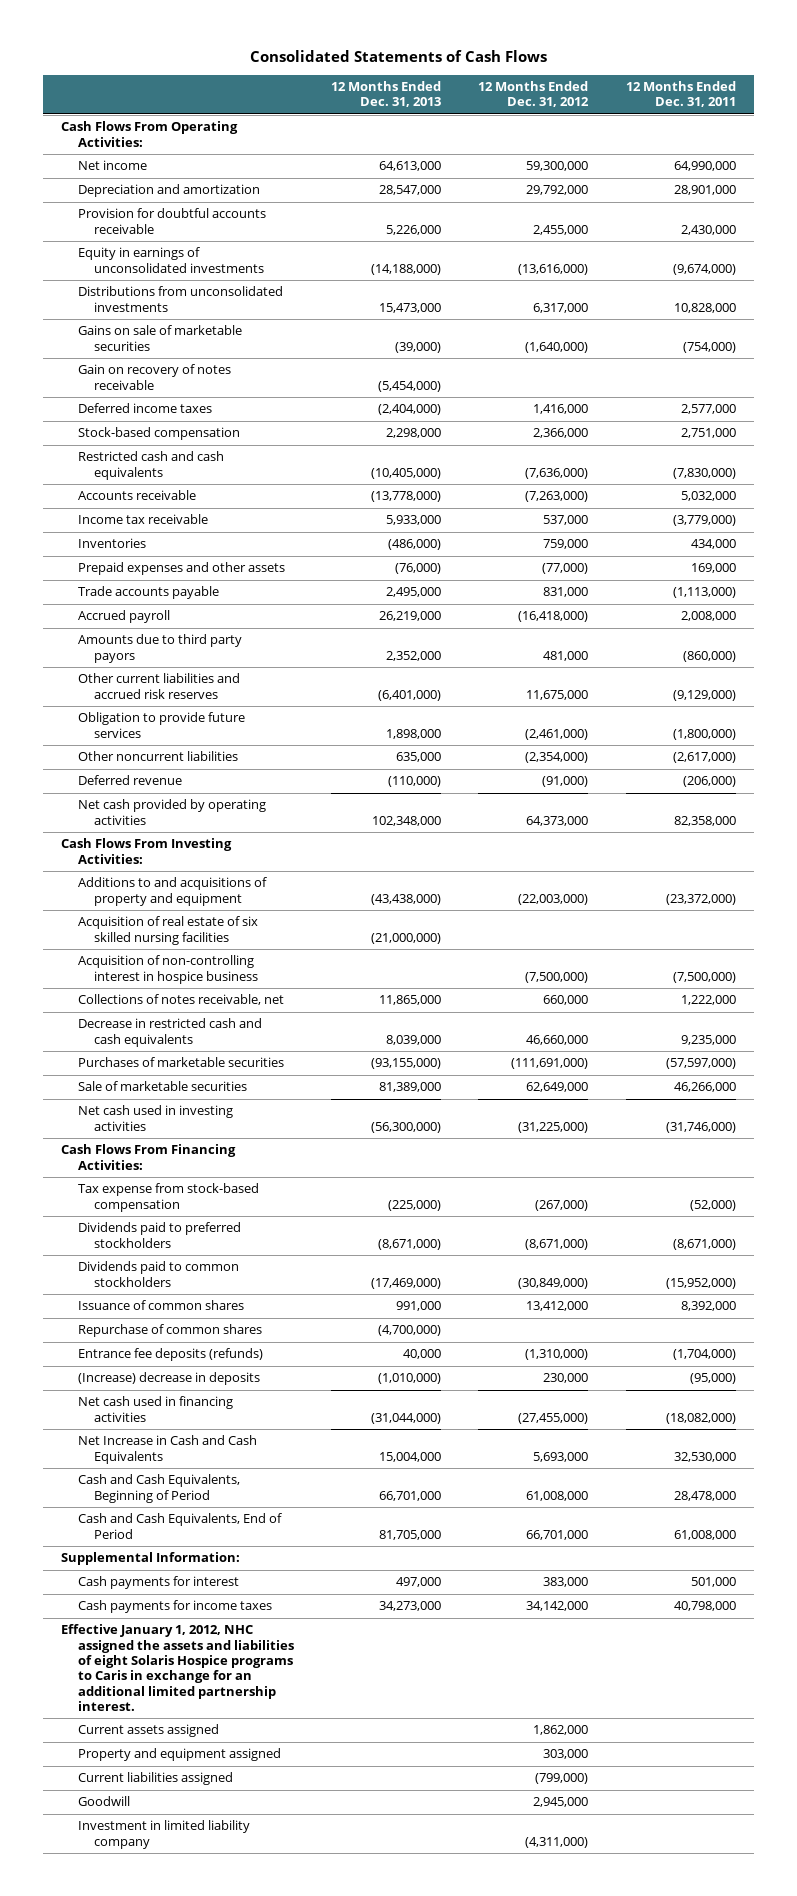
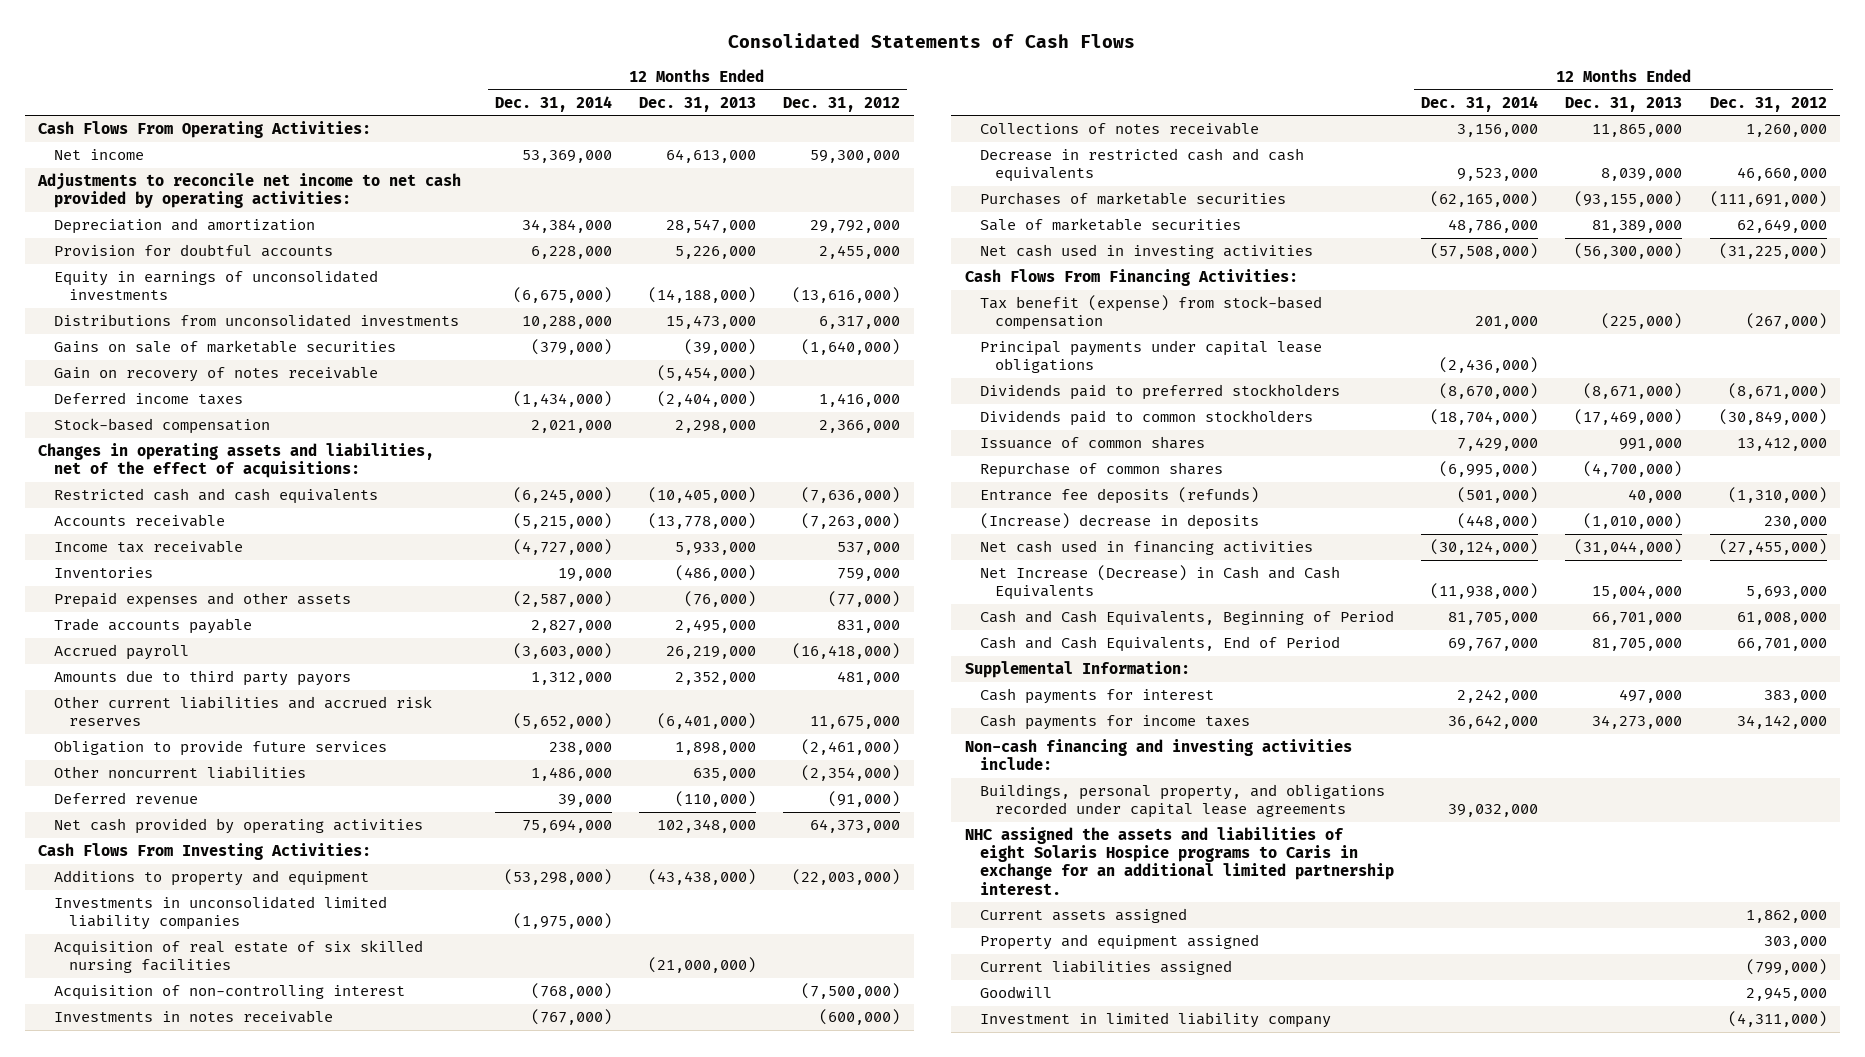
- | 12 Months Ended Dec. 31, 2013 | 12 Months Ended Dec. 31, 2012 | 12 Months Ended Dec. 31, 2011
+ | 12 Months Ended Dec. 31, 2014 | 12 Months Ended Dec. 31, 2013 | 12 Months Ended Dec. 31, 2012
+ Adjustments to reconcile net income to net cash provided by operating activities:
- Provision for doubtful accounts receivable | 5,226,000 | 2,455,000 | 2,430,000
+ Provision for doubtful accounts | 6,228,000 | 5,226,000 | 2,455,000
+ Changes in operating assets and liabilities, net of the effect of acquisitions:
- Additions to and acquisitions of property and equipment | (43,438,000) | (22,003,000) | (23,372,000)
+ Additions to property and equipment | (53,298,000) | (43,438,000) | (22,003,000)
+ Investments in unconsolidated limited liability companies | (1,975,000) | |
- Acquisition of non-controlling interest in hospice business | | (7,500,000) | (7,500,000)
- Collections of notes receivable, net | 11,865,000 | 660,000 | 1,222,000
+ Acquisition of non-controlling interest | (768,000) | | (7,500,000)
+ Investments in notes receivable | (767,000) | | (600,000)
+ Collections of notes receivable | 3,156,000 | 11,865,000 | 1,260,000
- Tax expense from stock-based compensation | (225,000) | (267,000) | (52,000)
+ Tax benefit (expense) from stock-based compensation | 201,000 | (225,000) | (267,000)
+ Principal payments under capital lease obligations | (2,436,000) | |
- Net Increase in Cash and Cash Equivalents | 15,004,000 | 5,693,000 | 32,530,000
+ Net Increase (Decrease) in Cash and Cash Equivalents | (11,938,000) | 15,004,000 | 5,693,000
- Effective January 1, 2012, NHC assigned the assets and liabilities of eight Solaris Hospice programs to Caris in exchange for an additional limited partnership interest.
+ Non-cash financing and investing activities include:
+ Buildings, personal property, and obligations recorded under capital lease agreements | 39,032,000 | |
+ NHC assigned the assets and liabilities of eight Solaris Hospice programs to Caris in exchange for an additional limited partnership interest.

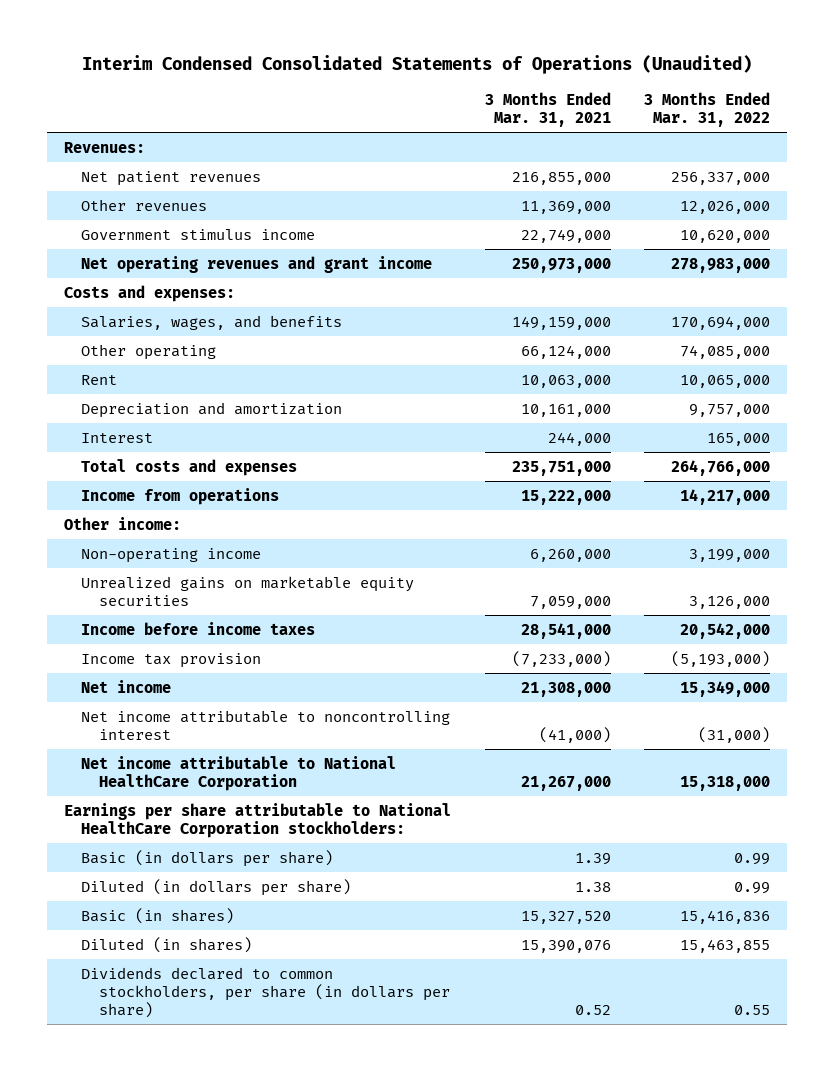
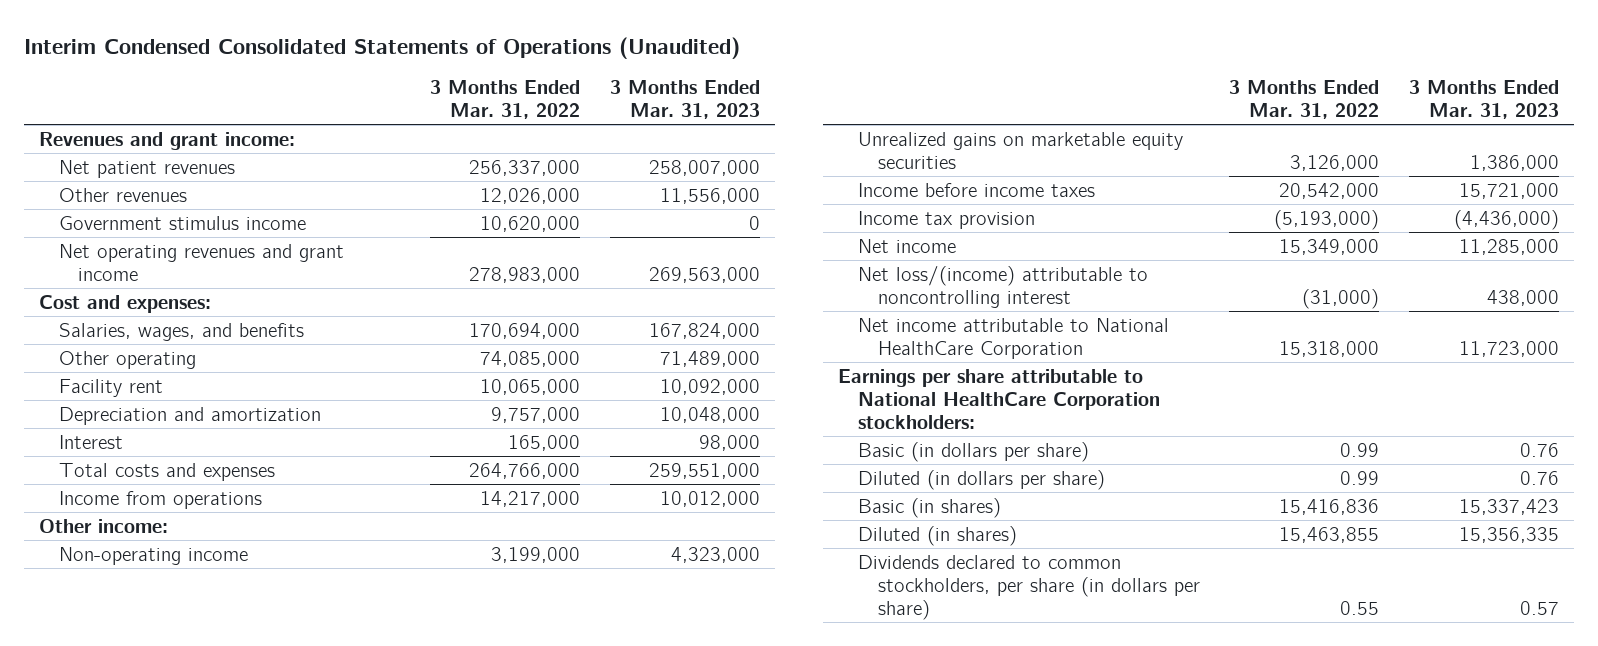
- | 3 Months Ended Mar. 31, 2021 | 3 Months Ended Mar. 31, 2022
+ | 3 Months Ended Mar. 31, 2022 | 3 Months Ended Mar. 31, 2023
- Revenues:
+ Revenues and grant income:
- Costs and expenses:
+ Cost and expenses:
- Rent | 10,063,000 | 10,065,000
+ Facility rent | 10,065,000 | 10,092,000
- Net income attributable to noncontrolling interest | (41,000) | (31,000)
+ Net loss/(income) attributable to noncontrolling interest | (31,000) | 438,000

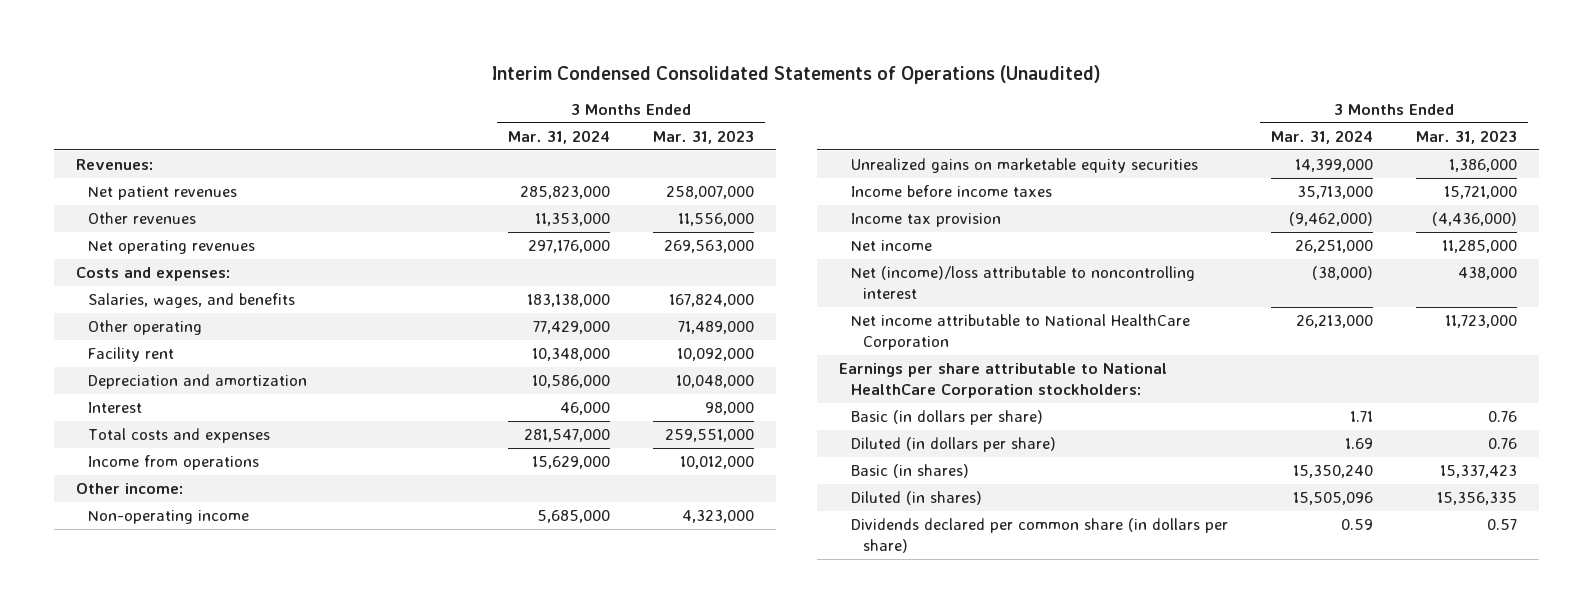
- | 3 Months Ended Mar. 31, 2022 | 3 Months Ended Mar. 31, 2023
+ | 3 Months Ended Mar. 31, 2024 | 3 Months Ended Mar. 31, 2023
- Revenues and grant income:
+ Revenues:
- Government stimulus income | 10,620,000 | 0
- Net operating revenues and grant income | 278,983,000 | 269,563,000
- Cost and expenses:
+ Net operating revenues | 297,176,000 | 269,563,000
+ Costs and expenses:
- Net loss/(income) attributable to noncontrolling interest | (31,000) | 438,000
+ Net (income)/loss attributable to noncontrolling interest | (38,000) | 438,000
- Dividends declared to common stockholders, per share (in dollars per share) | 0.55 | 0.57
+ Dividends declared per common share (in dollars per share) | 0.59 | 0.57

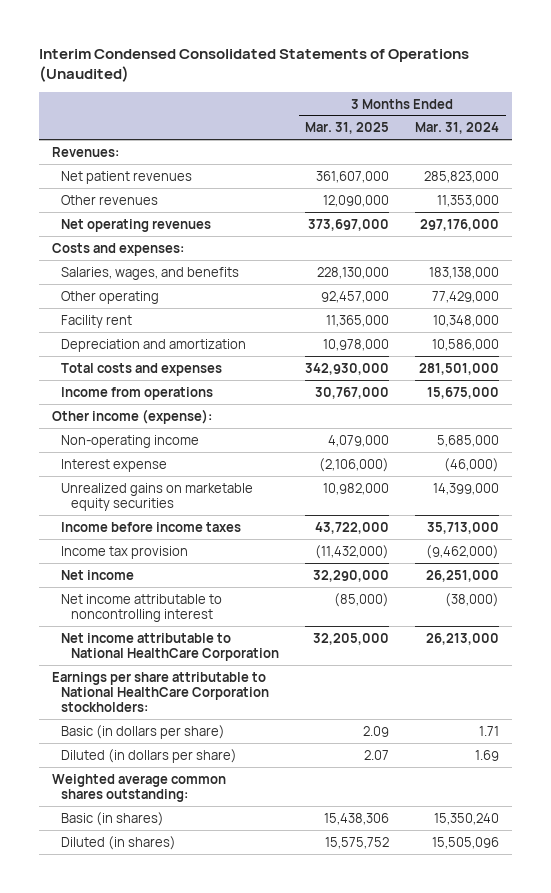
- | 3 Months Ended Mar. 31, 2024 | 3 Months Ended Mar. 31, 2023
+ | 3 Months Ended Mar. 31, 2025 | 3 Months Ended Mar. 31, 2024
- Interest | 46,000 | 98,000
- Total costs and expenses | 281,547,000 | 259,551,000
- Income from operations | 15,629,000 | 10,012,000
- Other income:
+ Total costs and expenses | 342,930,000 | 281,501,000
+ Income from operations | 30,767,000 | 15,675,000
+ Other income (expense):
+ Interest expense | (2,106,000) | (46,000)
- Net (income)/loss attributable to noncontrolling interest | (38,000) | 438,000
+ Net income attributable to noncontrolling interest | (85,000) | (38,000)
+ Weighted average common shares outstanding:
- Dividends declared per common share (in dollars per share) | 0.59 | 0.57

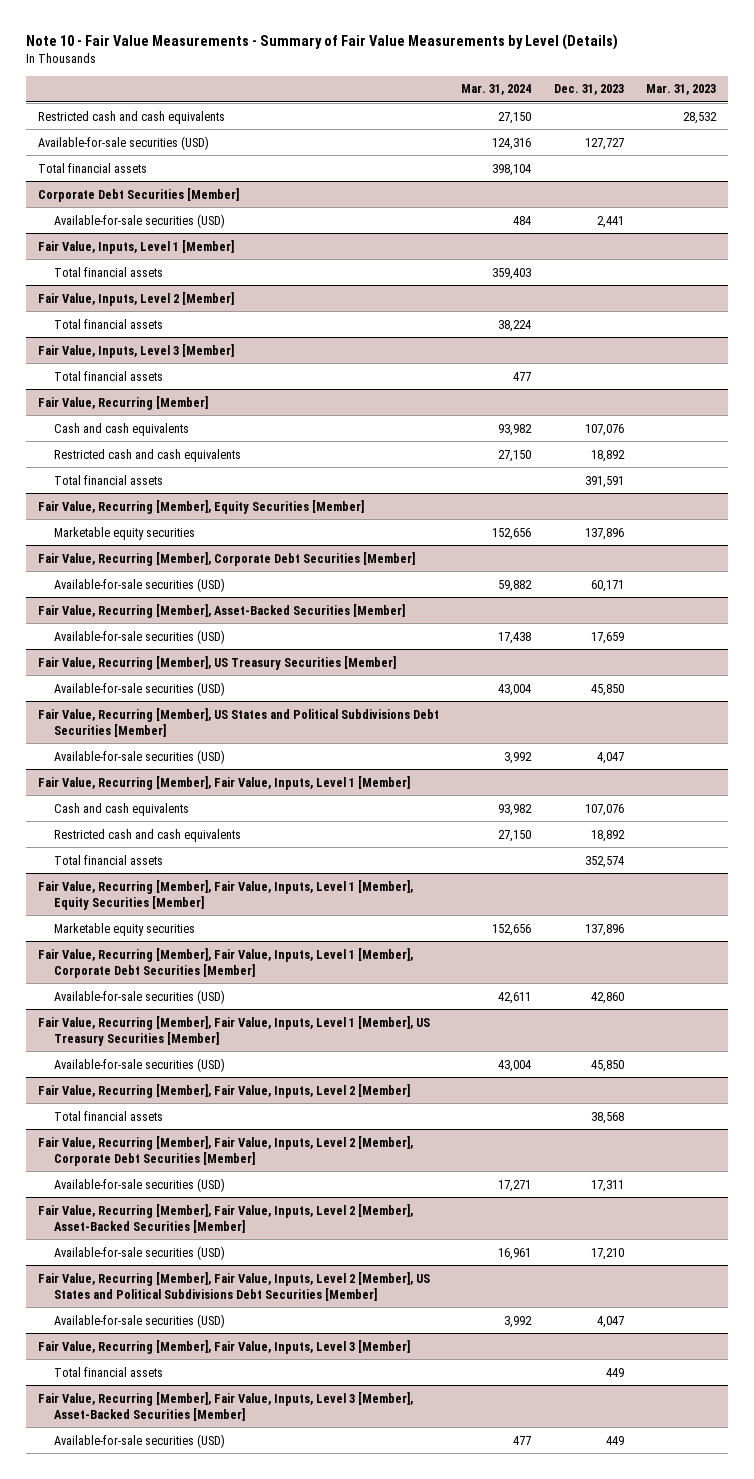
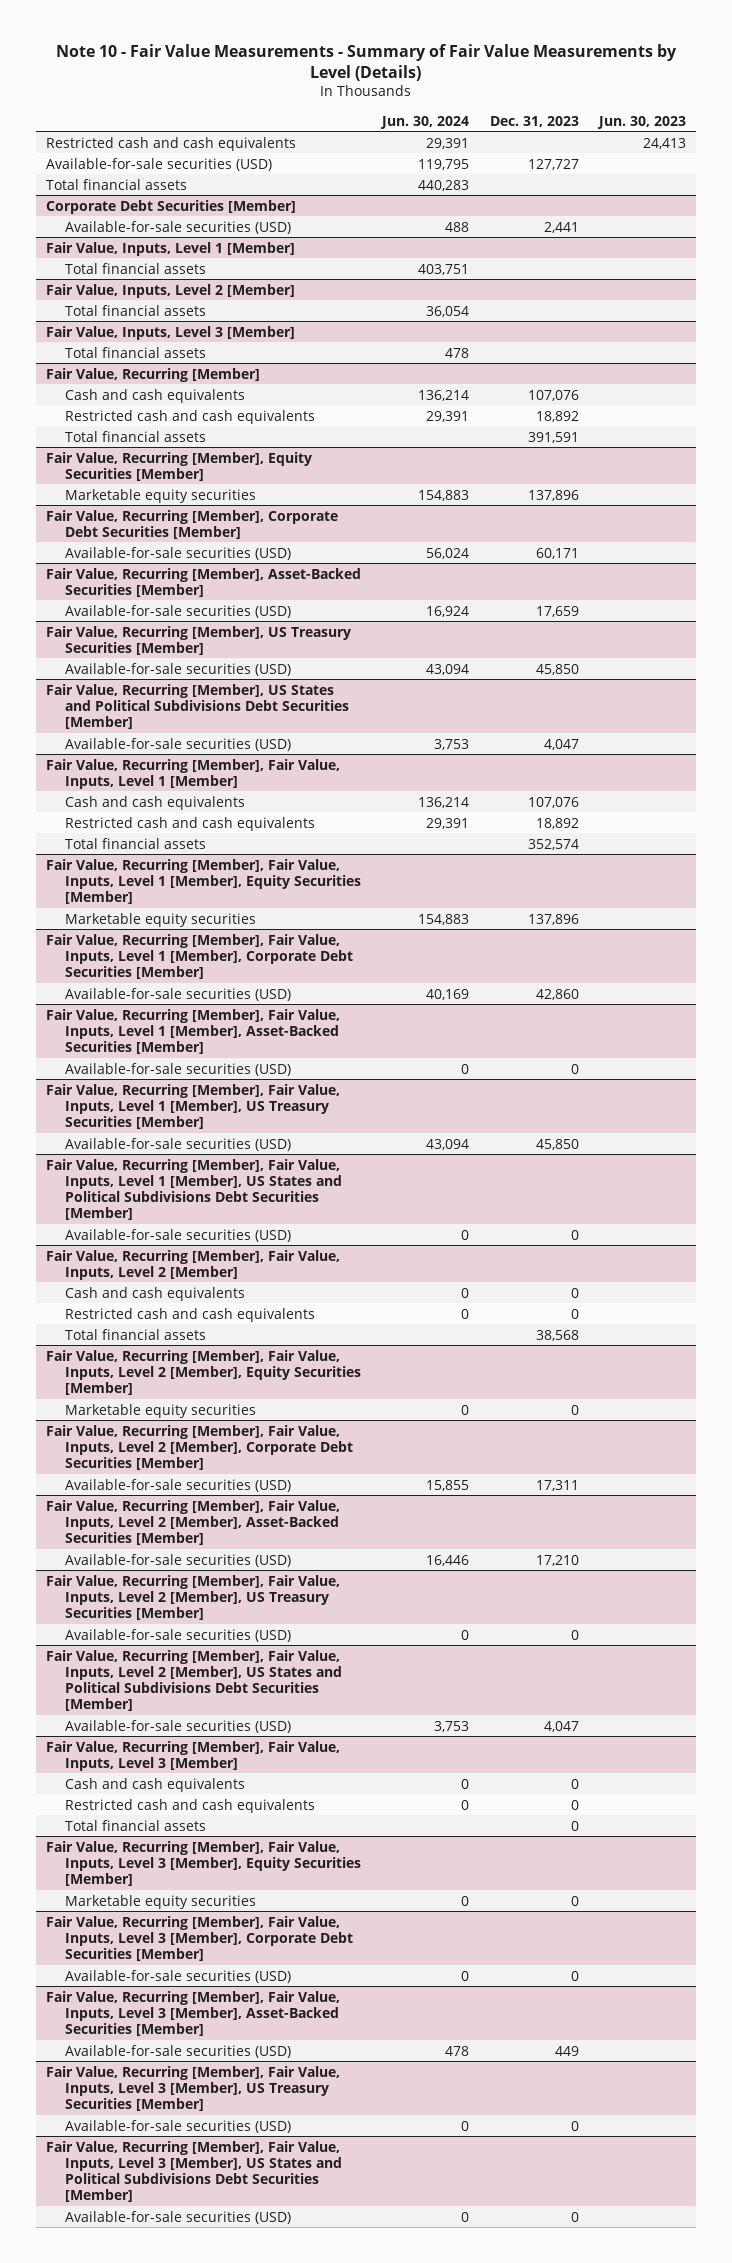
- | Mar. 31, 2024 | Dec. 31, 2023 | Mar. 31, 2023
+ | Jun. 30, 2024 | Dec. 31, 2023 | Jun. 30, 2023
+ Fair Value, Recurring [Member], Fair Value, Inputs, Level 1 [Member], Asset-Backed Securities [Member]
+ Available-for-sale securities (USD) | 0 | 0 |
+ Fair Value, Recurring [Member], Fair Value, Inputs, Level 1 [Member], US States and Political Subdivisions Debt Securities [Member]
+ Available-for-sale securities (USD) | 0 | 0 |
@ Fair Value, Recurring [Member], Fair Value, Inputs, Level 2 [Member]
+ Cash and cash equivalents | 0 | 0 |
+ Restricted cash and cash equivalents | 0 | 0 |
+ Fair Value, Recurring [Member], Fair Value, Inputs, Level 2 [Member], Equity Securities [Member]
+ Marketable equity securities | 0 | 0 |
+ Fair Value, Recurring [Member], Fair Value, Inputs, Level 2 [Member], US Treasury Securities [Member]
+ Available-for-sale securities (USD) | 0 | 0 |
@ Fair Value, Recurring [Member], Fair Value, Inputs, Level 3 [Member]
- Total financial assets | | 449 |
+ Cash and cash equivalents | 0 | 0 |
+ Restricted cash and cash equivalents | 0 | 0 |
+ Total financial assets | | 0 |
+ Fair Value, Recurring [Member], Fair Value, Inputs, Level 3 [Member], Equity Securities [Member]
+ Marketable equity securities | 0 | 0 |
+ Fair Value, Recurring [Member], Fair Value, Inputs, Level 3 [Member], Corporate Debt Securities [Member]
+ Available-for-sale securities (USD) | 0 | 0 |
+ Fair Value, Recurring [Member], Fair Value, Inputs, Level 3 [Member], US Treasury Securities [Member]
+ Available-for-sale securities (USD) | 0 | 0 |
+ Fair Value, Recurring [Member], Fair Value, Inputs, Level 3 [Member], US States and Political Subdivisions Debt Securities [Member]
+ Available-for-sale securities (USD) | 0 | 0 |

